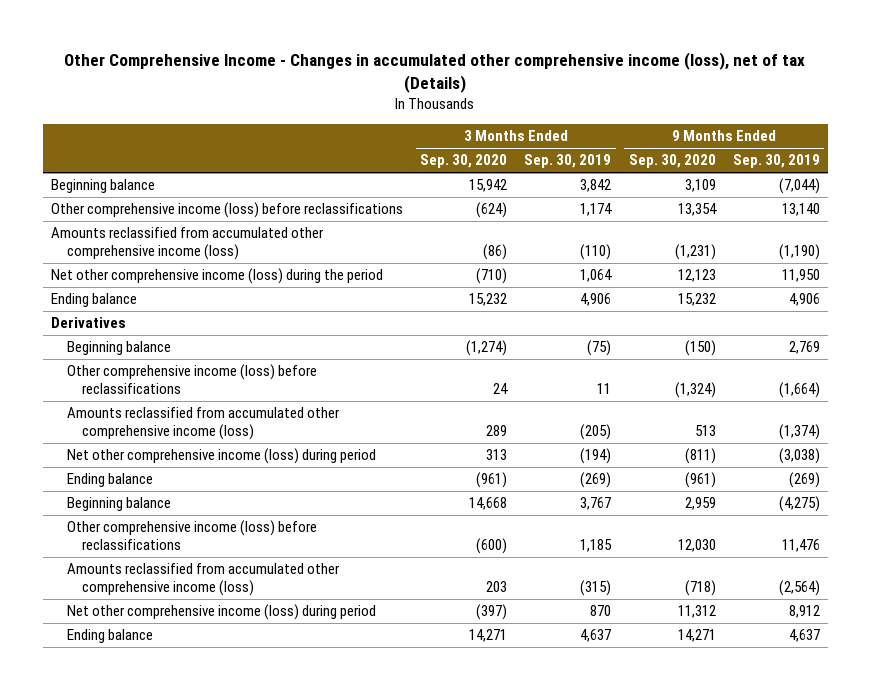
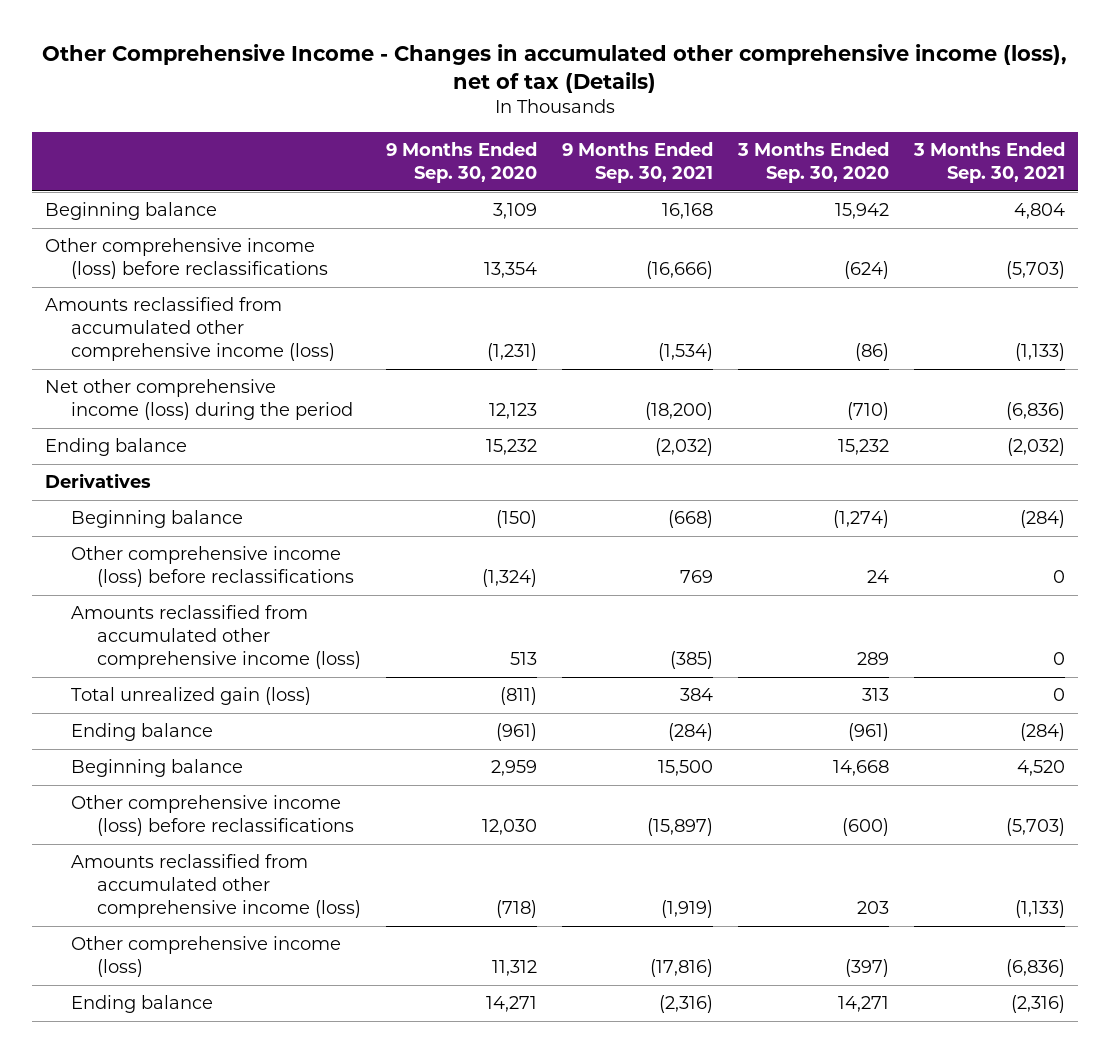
- | 3 Months Ended Sep. 30, 2020 | 3 Months Ended Sep. 30, 2019 | 9 Months Ended Sep. 30, 2020 | 9 Months Ended Sep. 30, 2019
+ | 9 Months Ended Sep. 30, 2020 | 9 Months Ended Sep. 30, 2021 | 3 Months Ended Sep. 30, 2020 | 3 Months Ended Sep. 30, 2021
- Net other comprehensive income (loss) during period | 313 | (194) | (811) | (3,038)
+ Total unrealized gain (loss) | (811) | 384 | 313 | 0
- Net other comprehensive income (loss) during period | (397) | 870 | 11,312 | 8,912
+ Other comprehensive income (loss) | 11,312 | (17,816) | (397) | (6,836)

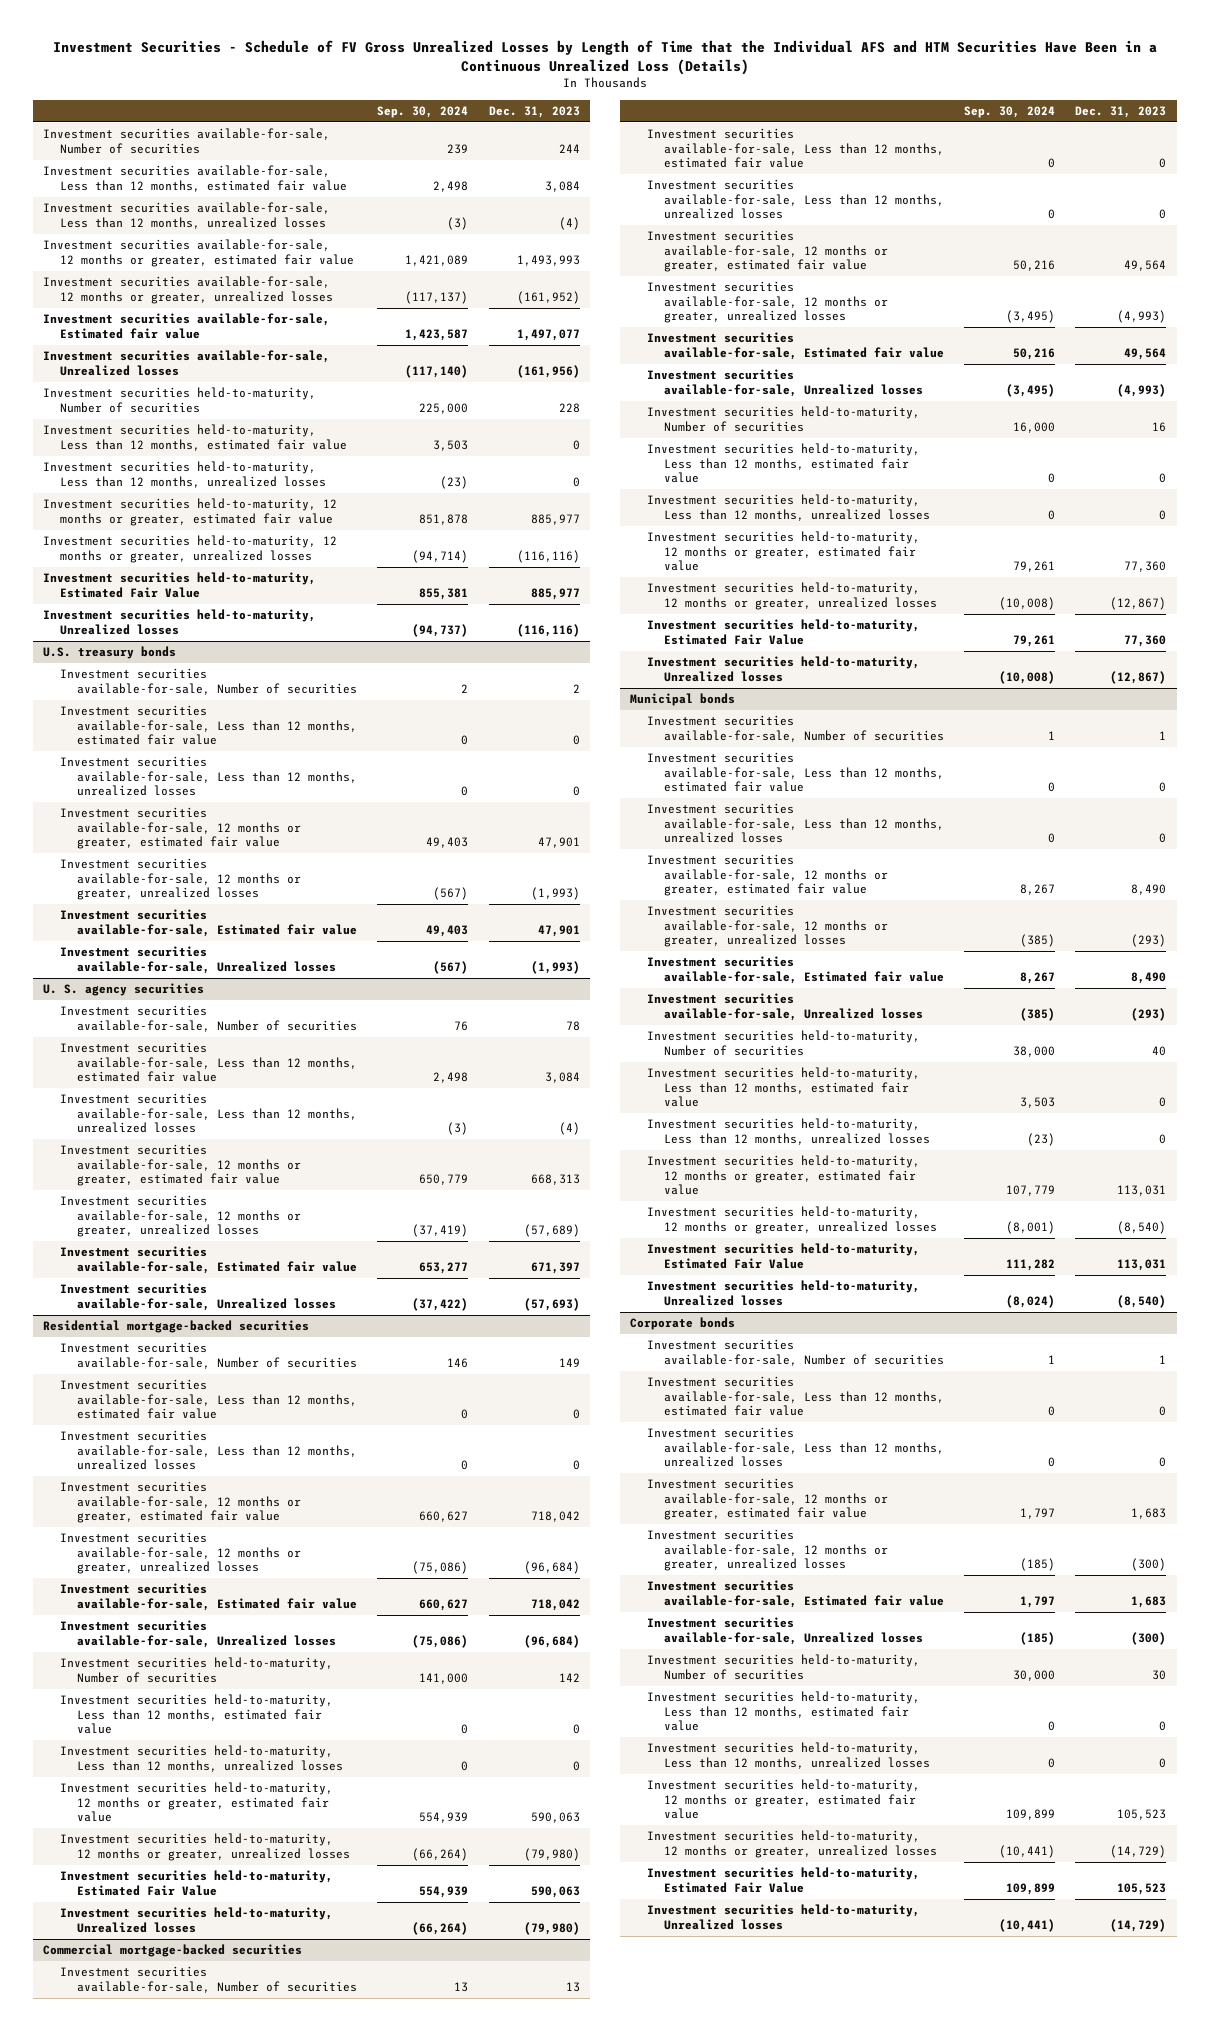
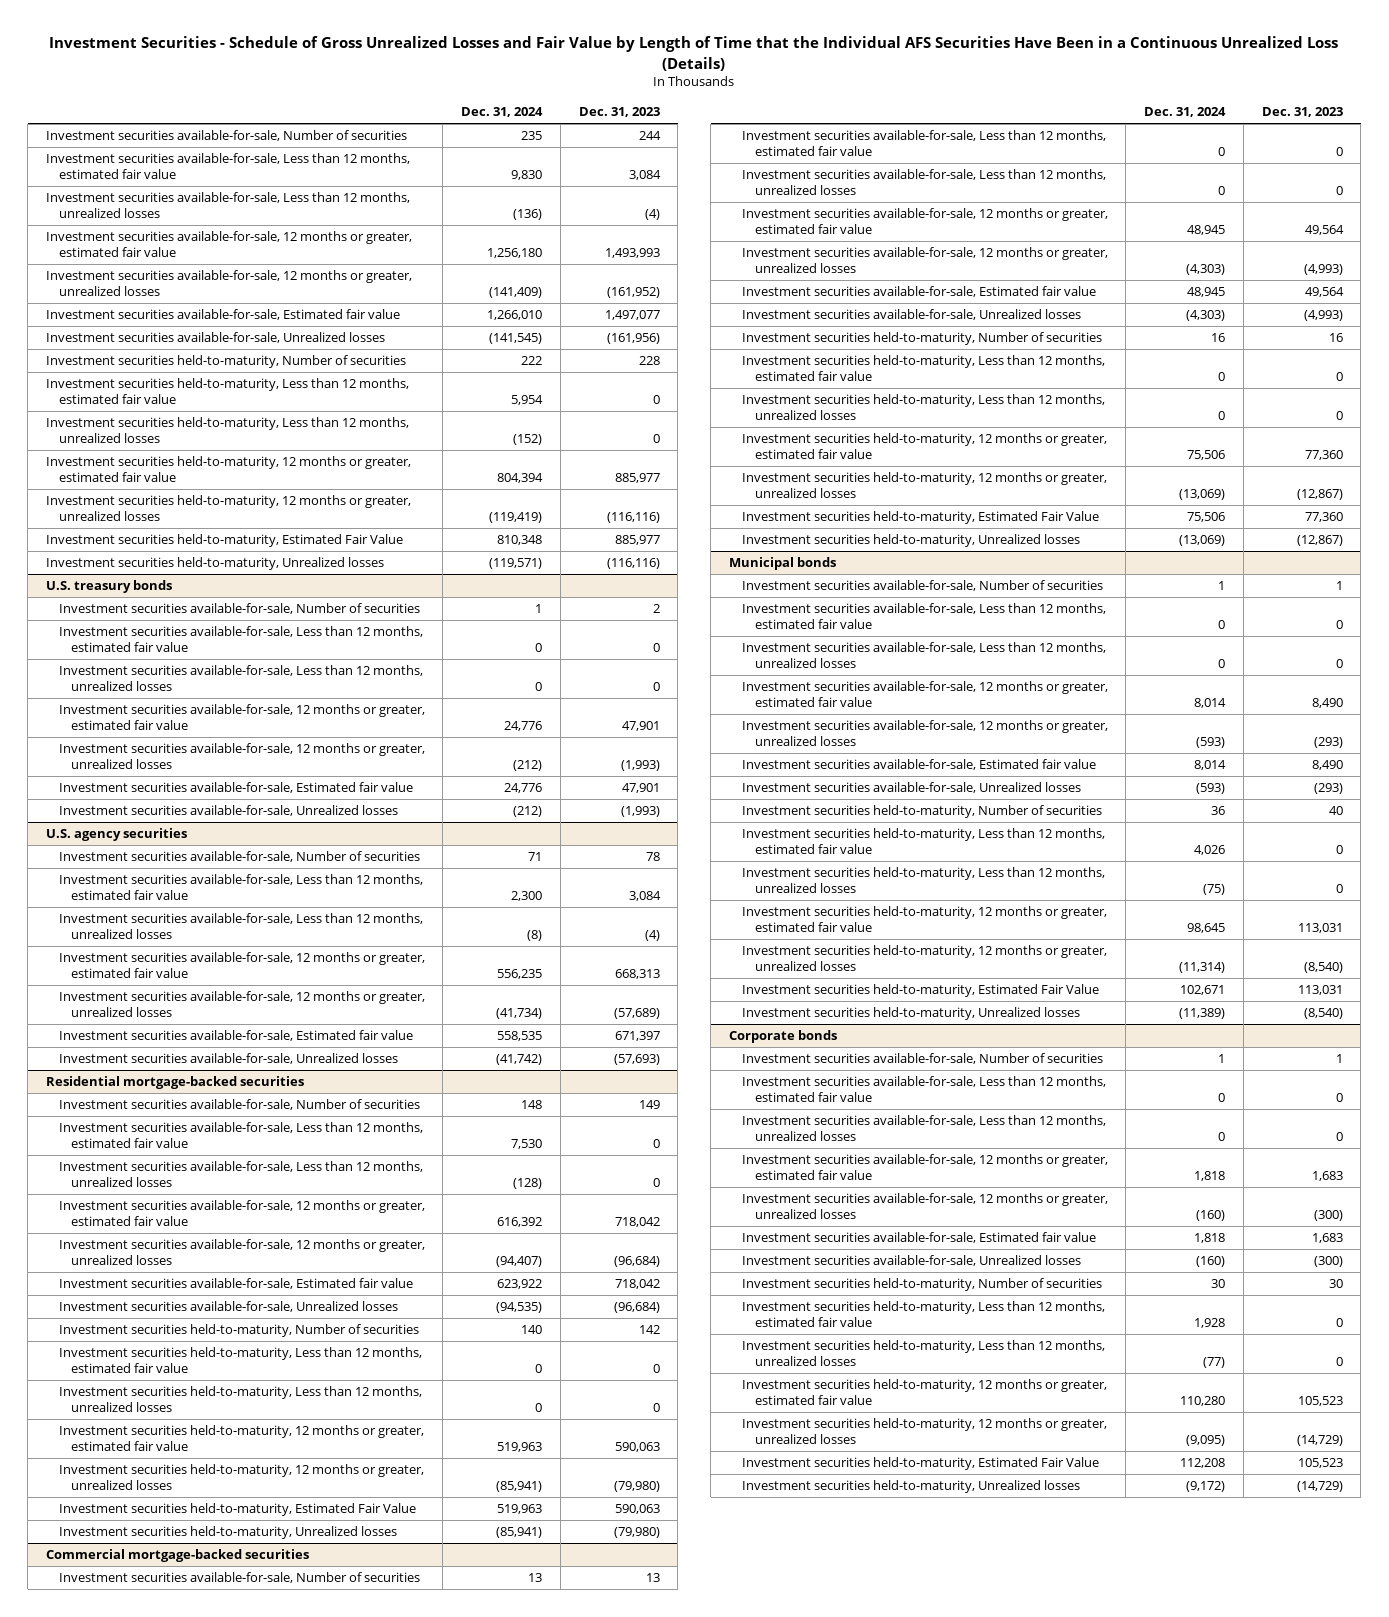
- Investment Securities - Schedule of FV Gross Unrealized Losses by Length of Time that the Individual AFS and HTM Securities Have Been in a Continuous Unrealized Loss (Details)
+ Investment Securities - Schedule of Gross Unrealized Losses and Fair Value by Length of Time that the Individual AFS Securities Have Been in a Continuous Unrealized Loss (Details)
- | Sep. 30, 2024 | Dec. 31, 2023
+ | Dec. 31, 2024 | Dec. 31, 2023
- U. S. agency securities
+ U.S. agency securities

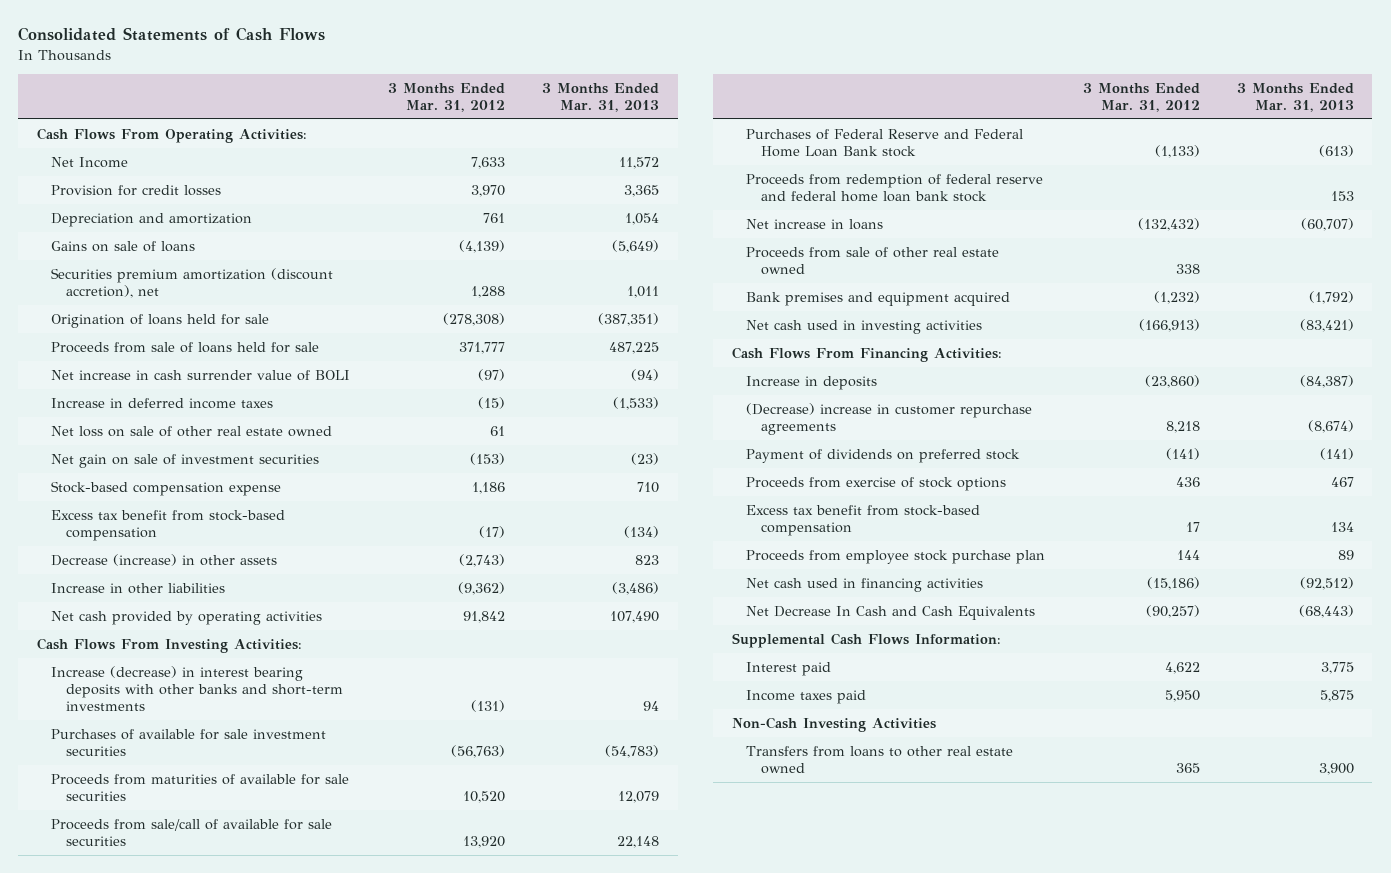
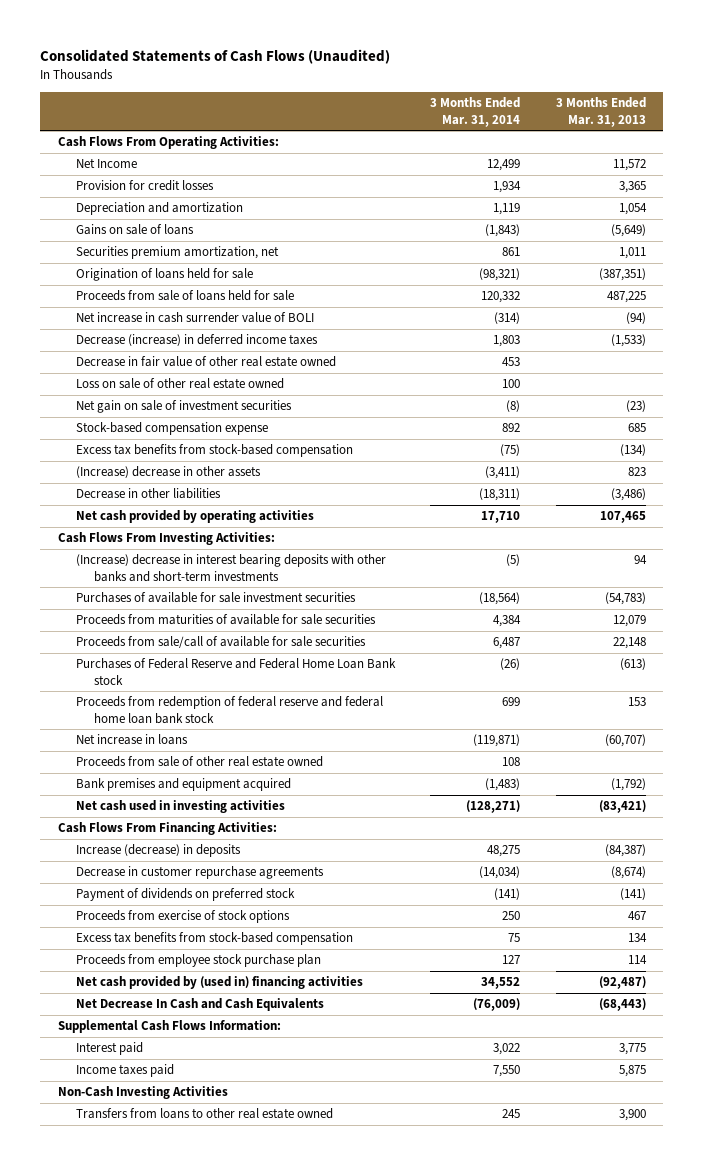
- Consolidated Statements of Cash Flows
+ Consolidated Statements of Cash Flows (Unaudited)
- | 3 Months Ended Mar. 31, 2012 | 3 Months Ended Mar. 31, 2013
+ | 3 Months Ended Mar. 31, 2014 | 3 Months Ended Mar. 31, 2013
- Securities premium amortization (discount accretion), net | 1,288 | 1,011
+ Securities premium amortization, net | 861 | 1,011
- Increase in deferred income taxes | (15) | (1,533)
- Net loss on sale of other real estate owned | 61 |
+ Decrease (increase) in deferred income taxes | 1,803 | (1,533)
+ Decrease in fair value of other real estate owned | 453 |
+ Loss on sale of other real estate owned | 100 |
- Stock-based compensation expense | 1,186 | 710
- Excess tax benefit from stock-based compensation | (17) | (134)
- Decrease (increase) in other assets | (2,743) | 823
- Increase in other liabilities | (9,362) | (3,486)
- Net cash provided by operating activities | 91,842 | 107,490
+ Stock-based compensation expense | 892 | 685
+ Excess tax benefits from stock-based compensation | (75) | (134)
+ (Increase) decrease in other assets | (3,411) | 823
+ Decrease in other liabilities | (18,311) | (3,486)
+ Net cash provided by operating activities | 17,710 | 107,465
- Increase (decrease) in interest bearing deposits with other banks and short-term investments | (131) | 94
+ (Increase) decrease in interest bearing deposits with other banks and short-term investments | (5) | 94
- Increase in deposits | (23,860) | (84,387)
- (Decrease) increase in customer repurchase agreements | 8,218 | (8,674)
+ Increase (decrease) in deposits | 48,275 | (84,387)
+ Decrease in customer repurchase agreements | (14,034) | (8,674)
- Excess tax benefit from stock-based compensation | 17 | 134
- Proceeds from employee stock purchase plan | 144 | 89
- Net cash used in financing activities | (15,186) | (92,512)
+ Excess tax benefits from stock-based compensation | 75 | 134
+ Proceeds from employee stock purchase plan | 127 | 114
+ Net cash provided by (used in) financing activities | 34,552 | (92,487)

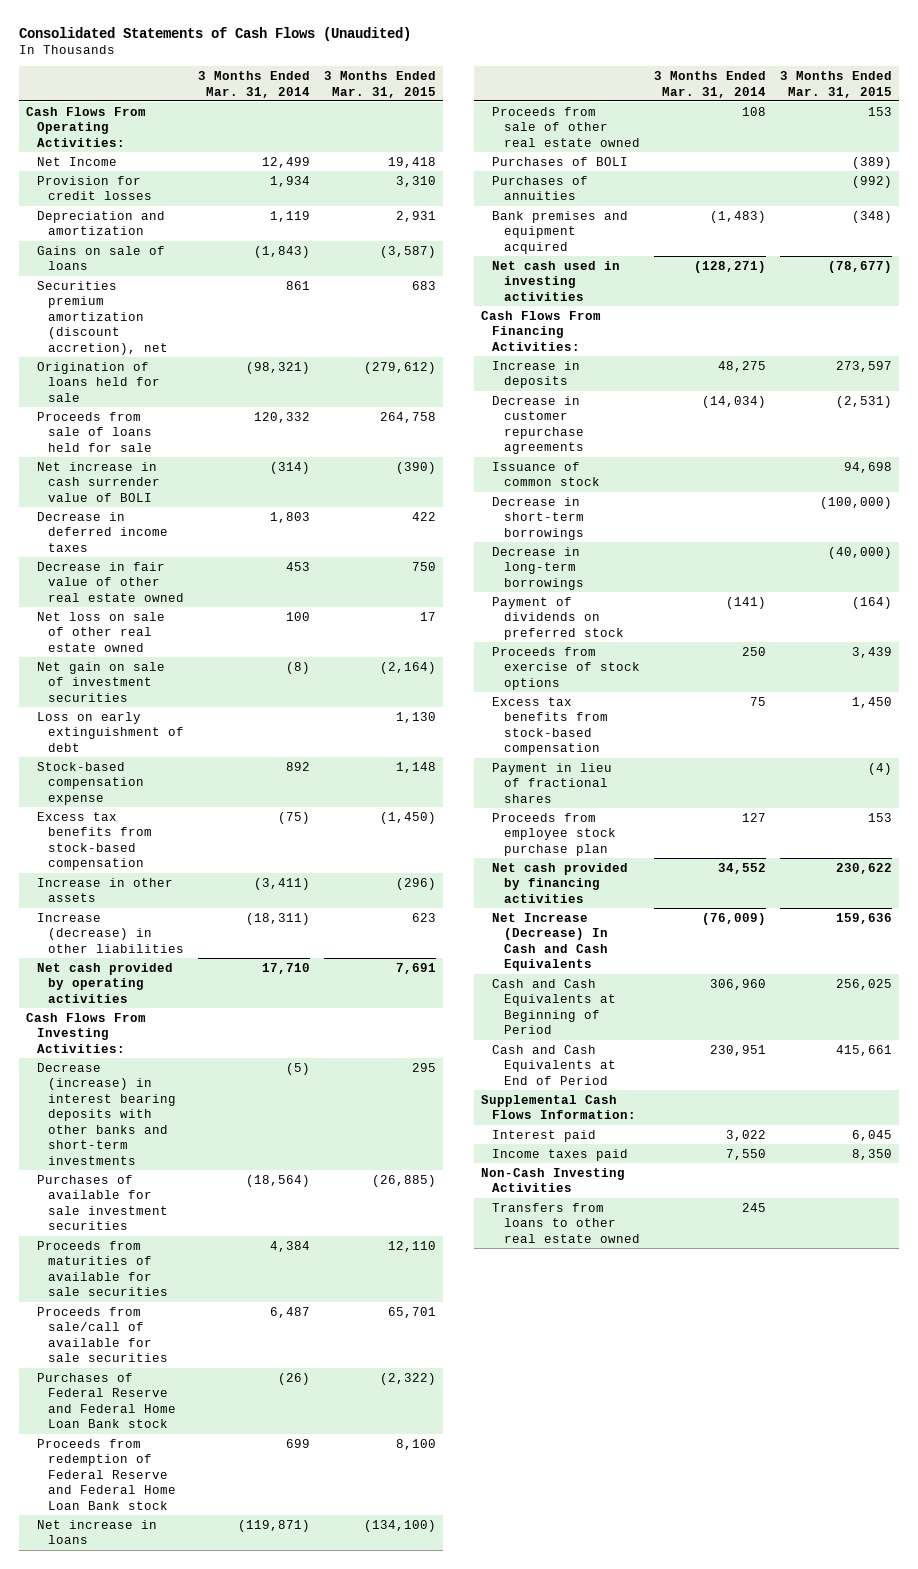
- | 3 Months Ended Mar. 31, 2014 | 3 Months Ended Mar. 31, 2013
+ | 3 Months Ended Mar. 31, 2014 | 3 Months Ended Mar. 31, 2015
- Securities premium amortization, net | 861 | 1,011
+ Securities premium amortization (discount accretion), net | 861 | 683
- Decrease (increase) in deferred income taxes | 1,803 | (1,533)
+ Decrease in deferred income taxes | 1,803 | 422
- Loss on sale of other real estate owned | 100 |
+ Net loss on sale of other real estate owned | 100 | 17
+ Loss on early extinguishment of debt | | 1,130
- (Increase) decrease in other assets | (3,411) | 823
- Decrease in other liabilities | (18,311) | (3,486)
+ Increase in other assets | (3,411) | (296)
+ Increase (decrease) in other liabilities | (18,311) | 623
- (Increase) decrease in interest bearing deposits with other banks and short-term investments | (5) | 94
+ Decrease (increase) in interest bearing deposits with other banks and short-term investments | (5) | 295
- Proceeds from redemption of federal reserve and federal home loan bank stock | 699 | 153
+ Proceeds from redemption of Federal Reserve and Federal Home Loan Bank stock | 699 | 8,100
+ Purchases of BOLI | | (389)
+ Purchases of annuities | | (992)
- Increase (decrease) in deposits | 48,275 | (84,387)
+ Increase in deposits | 48,275 | 273,597
+ Issuance of common stock | | 94,698
+ Decrease in short-term borrowings | | (100,000)
+ Decrease in long-term borrowings | | (40,000)
+ Payment in lieu of fractional shares | | (4)
- Net cash provided by (used in) financing activities | 34,552 | (92,487)
- Net Decrease In Cash and Cash Equivalents | (76,009) | (68,443)
+ Net cash provided by financing activities | 34,552 | 230,622
+ Net Increase (Decrease) In Cash and Cash Equivalents | (76,009) | 159,636
+ Cash and Cash Equivalents at Beginning of Period | 306,960 | 256,025
+ Cash and Cash Equivalents at End of Period | 230,951 | 415,661

